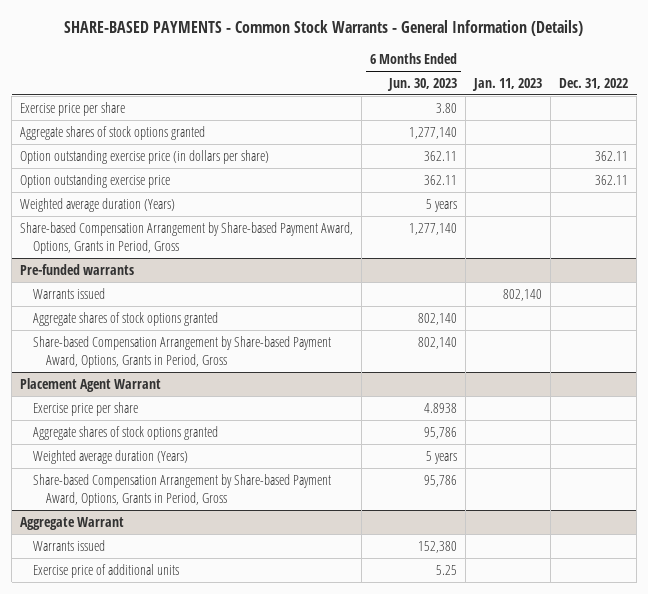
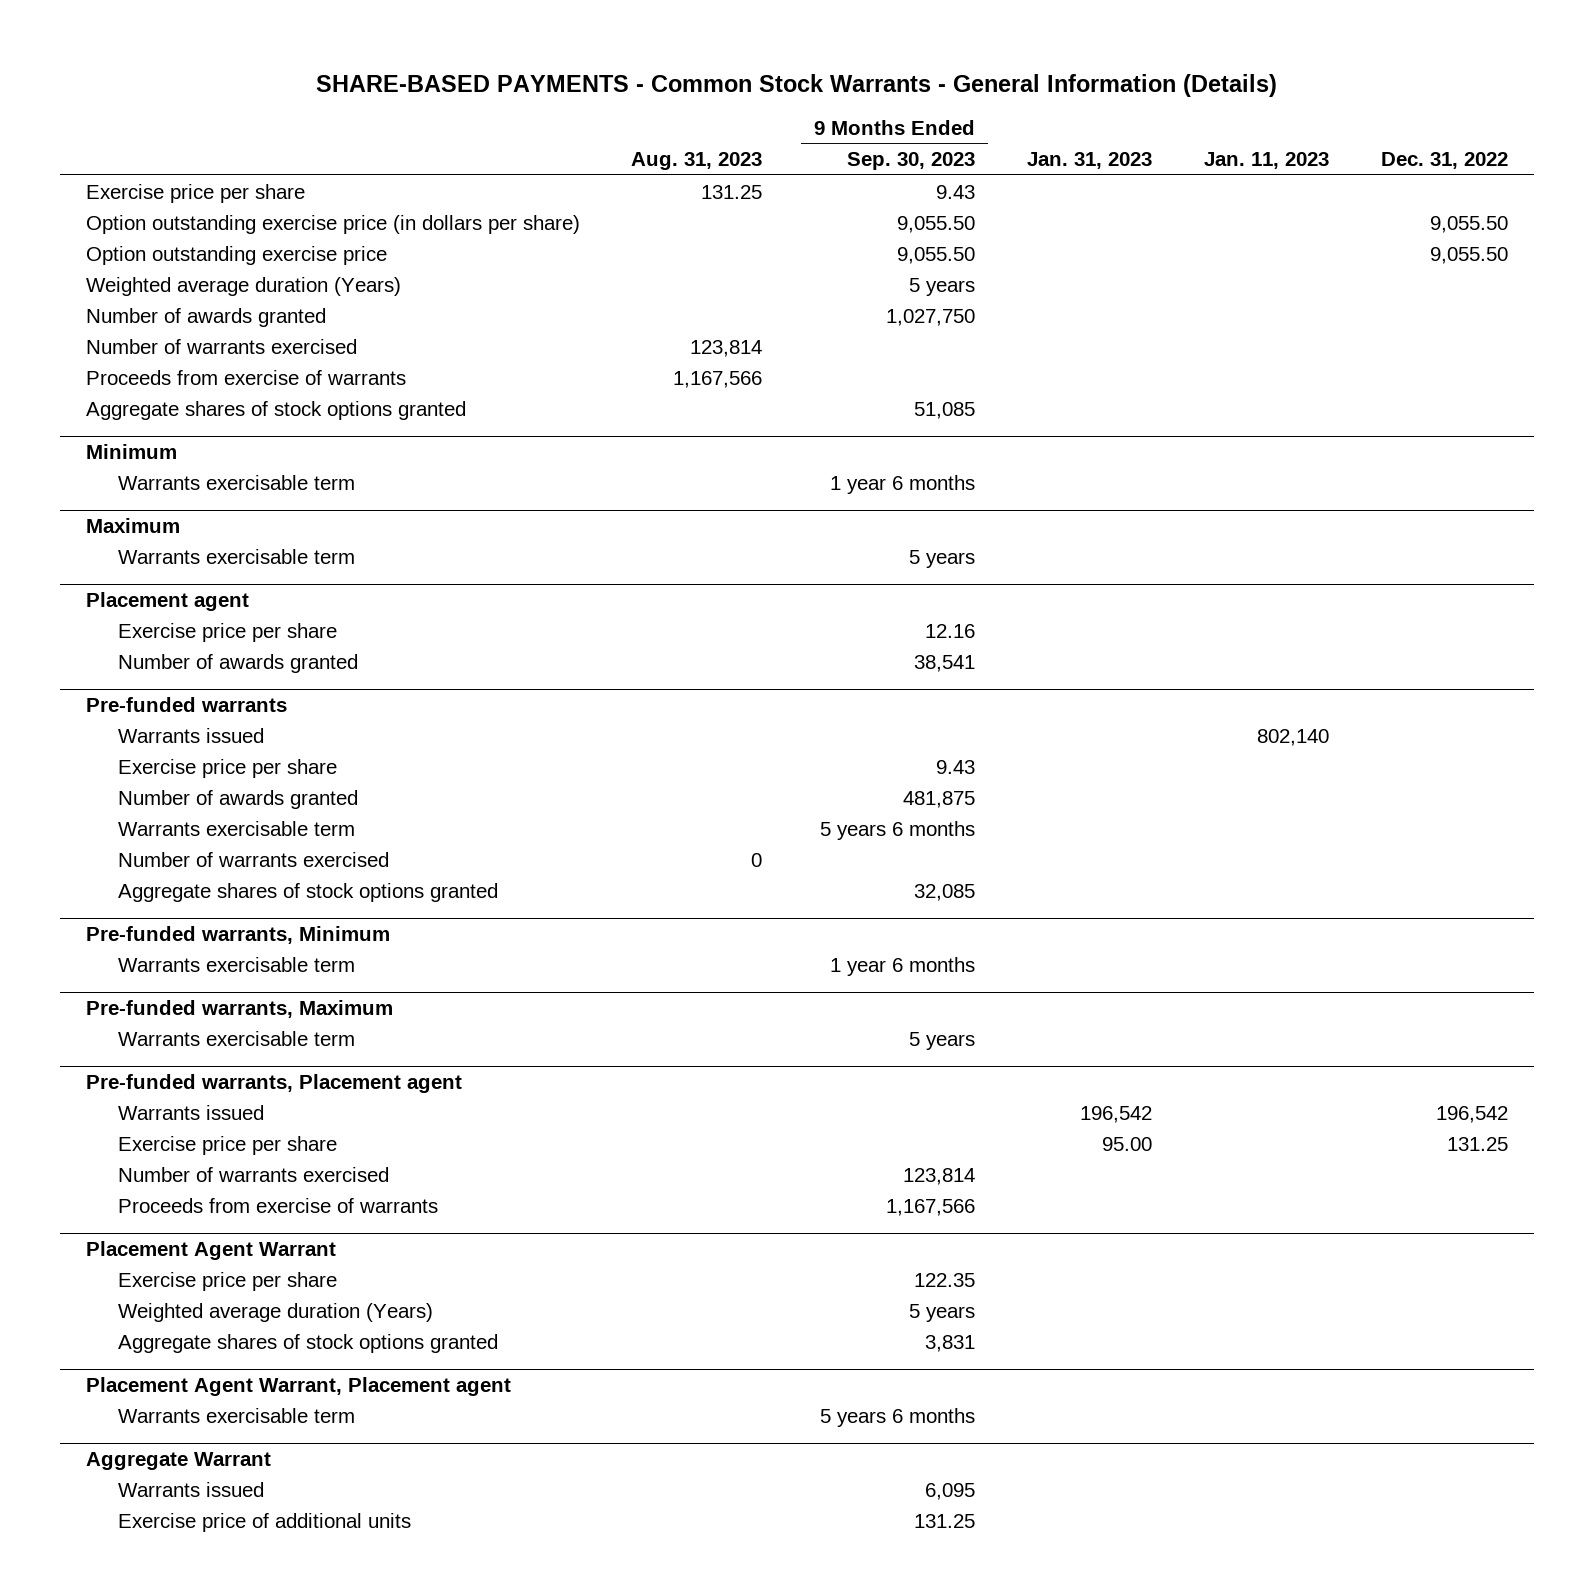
- | 6 Months Ended Jun. 30, 2023 | Jan. 11, 2023 | Dec. 31, 2022
+ | Aug. 31, 2023 | 9 Months Ended Sep. 30, 2023 | Jan. 31, 2023 | Jan. 11, 2023 | Dec. 31, 2022
- Option outstanding exercise price (in dollars per share) | 362.11 | | 362.11
- Option outstanding exercise price | 362.11 | | 362.11
+ Option outstanding exercise price (in dollars per share) | | 9,055.50 | | | 9,055.50
+ Option outstanding exercise price | | 9,055.50 | | | 9,055.50
- Share-based Compensation Arrangement by Share-based Payment Award, Options, Grants in Period, Gross | 1,277,140 | |
+ Number of awards granted | | 1,027,750 | | |
+ Number of warrants exercised | 123,814 | | | |
+ Proceeds from exercise of warrants | 1,167,566 | | | |
moved down: Aggregate shares of stock options granted | | 51,085 | | |
+ Minimum
+ Warrants exercisable term | | 1 year 6 months | | |
+ Maximum
+ Warrants exercisable term | | 5 years | | |
+ Placement agent
+ Exercise price per share | | 12.16 | | |
+ Number of awards granted | | 38,541 | | |
@ Pre-funded warrants
+ Exercise price per share | | 9.43 | | |
+ Number of awards granted | | 481,875 | | |
+ Warrants exercisable term | | 5 years 6 months | | |
+ Number of warrants exercised | 0 | | | |
- Share-based Compensation Arrangement by Share-based Payment Award, Options, Grants in Period, Gross | 802,140 | |
+ Pre-funded warrants, Minimum
+ Warrants exercisable term | | 1 year 6 months | | |
+ Pre-funded warrants, Maximum
+ Warrants exercisable term | | 5 years | | |
+ Pre-funded warrants, Placement agent
+ Warrants issued | | | 196,542 | | 196,542
+ Exercise price per share | | | 95.00 | | 131.25
+ Number of warrants exercised | | 123,814 | | |
+ Proceeds from exercise of warrants | | 1,167,566 | | |
@ Placement Agent Warrant
- Share-based Compensation Arrangement by Share-based Payment Award, Options, Grants in Period, Gross | 95,786 | |
moved down: Aggregate shares of stock options granted | | 3,831 | | |
+ Placement Agent Warrant, Placement agent
+ Warrants exercisable term | | 5 years 6 months | | |

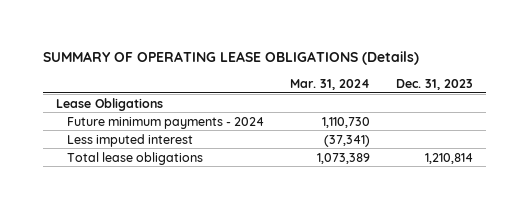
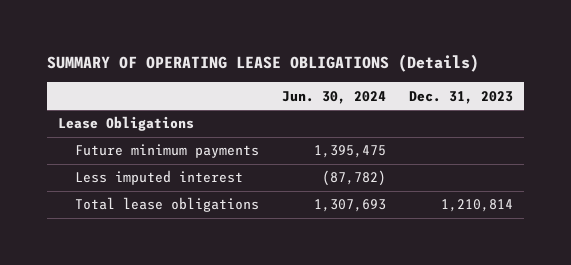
- | Mar. 31, 2024 | Dec. 31, 2023
+ | Jun. 30, 2024 | Dec. 31, 2023
- Future minimum payments - 2024 | 1,110,730 |
+ Future minimum payments | 1,395,475 |

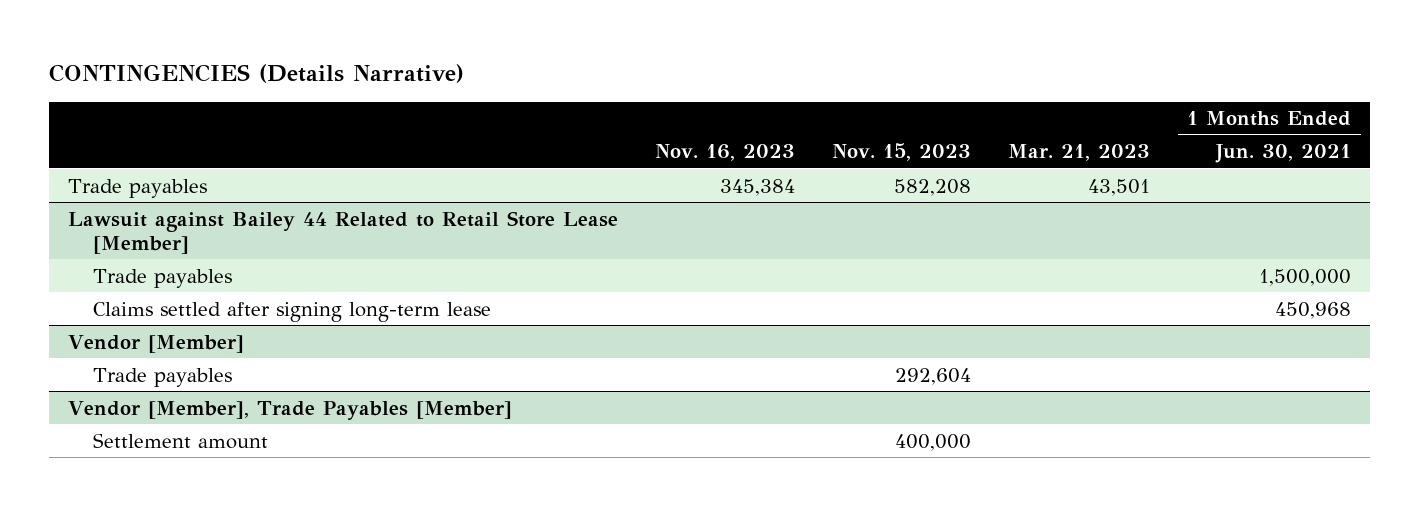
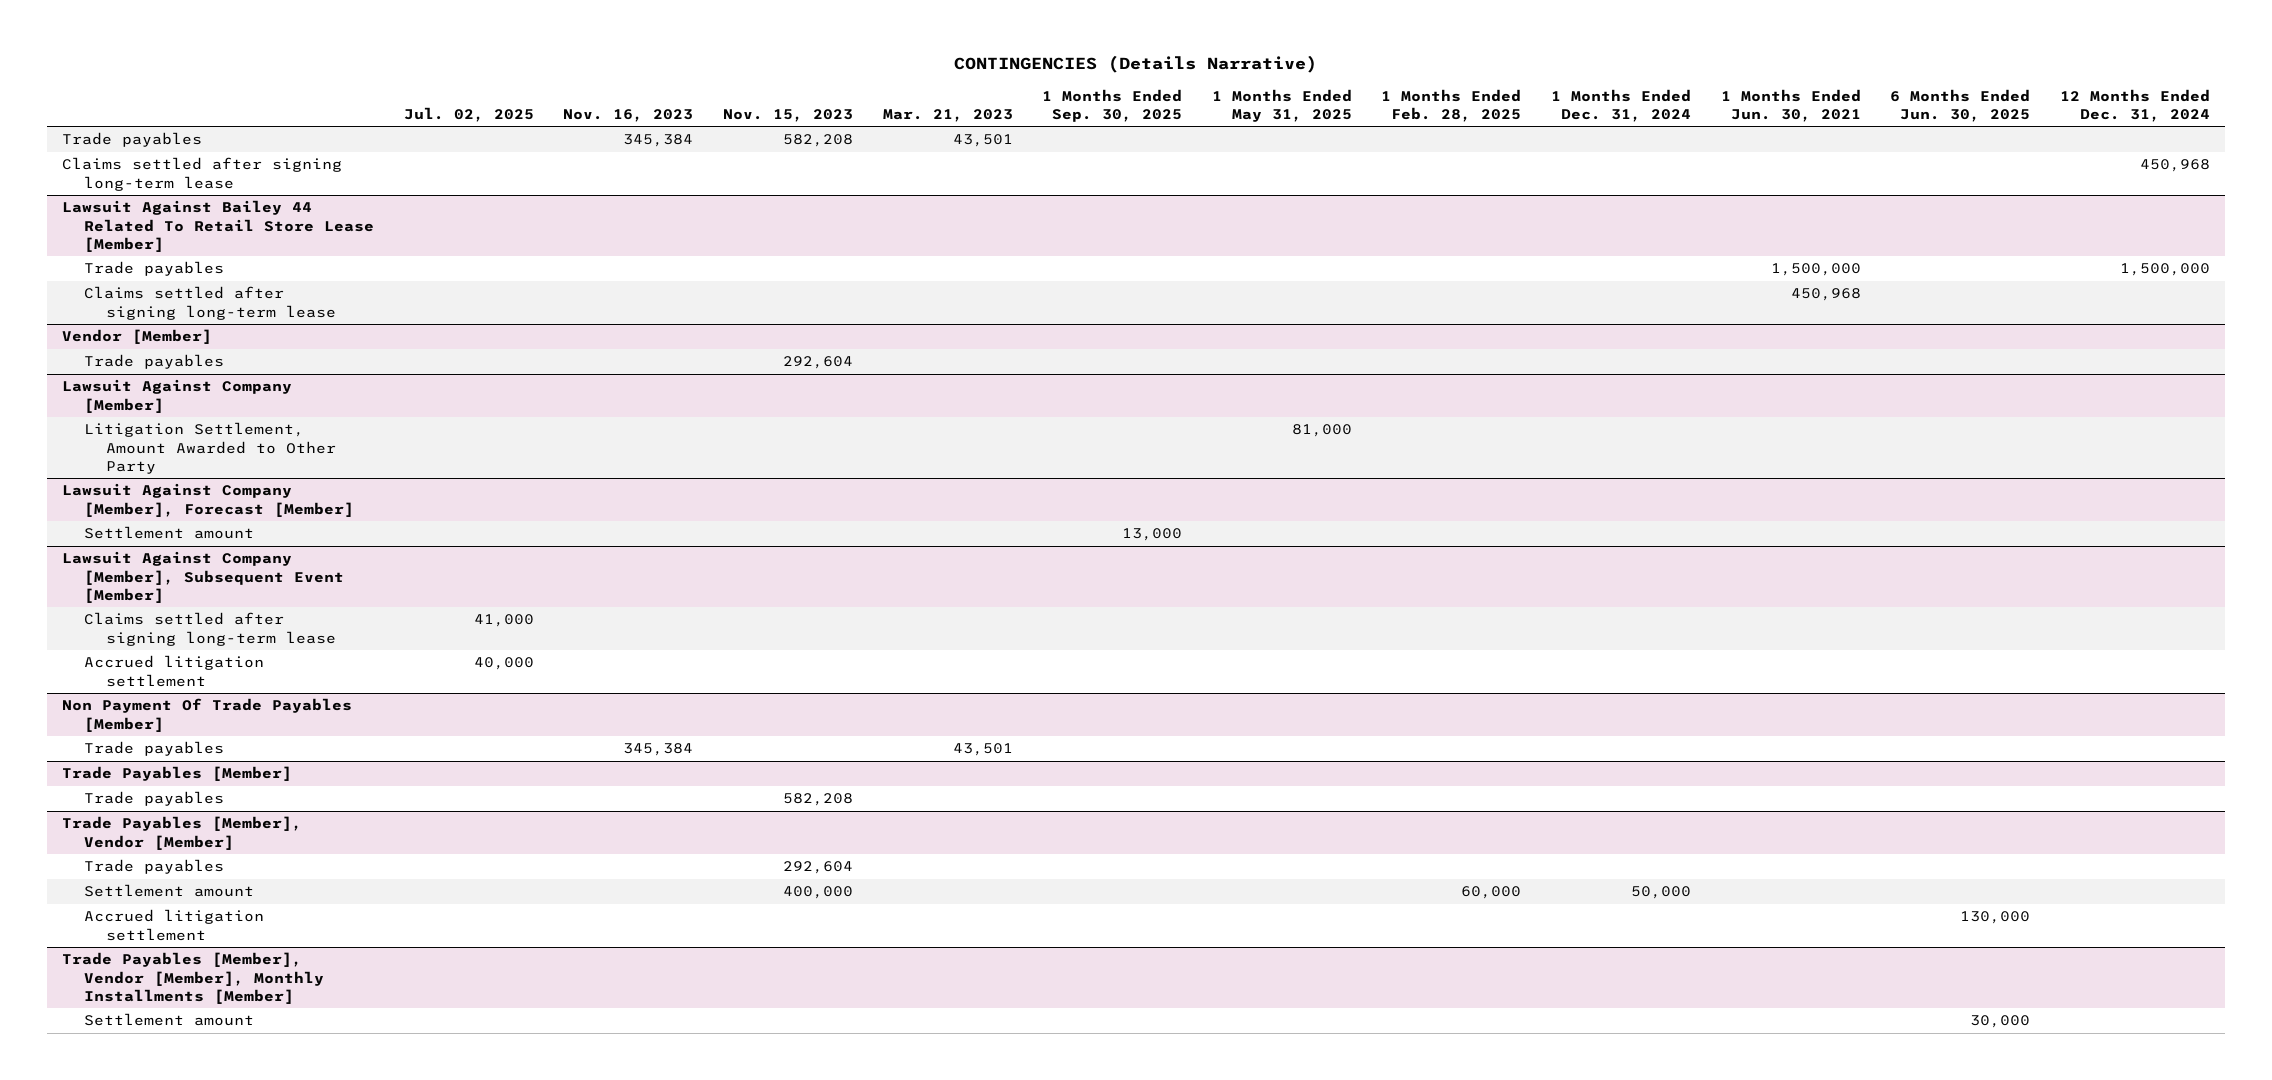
- | Nov. 16, 2023 | Nov. 15, 2023 | Mar. 21, 2023 | 1 Months Ended Jun. 30, 2021
+ | Jul. 02, 2025 | Nov. 16, 2023 | Nov. 15, 2023 | Mar. 21, 2023 | 1 Months Ended Sep. 30, 2025 | 1 Months Ended May 31, 2025 | 1 Months Ended Feb. 28, 2025 | 1 Months Ended Dec. 31, 2024 | 1 Months Ended Jun. 30, 2021 | 6 Months Ended Jun. 30, 2025 | 12 Months Ended Dec. 31, 2024
- Lawsuit against Bailey 44 Related to Retail Store Lease [Member]
+ Claims settled after signing long-term lease | | | | | | | | | | | 450,968
+ Lawsuit Against Bailey 44 Related To Retail Store Lease [Member]
- Vendor [Member], Trade Payables [Member]
+ Lawsuit Against Company [Member]
+ Litigation Settlement, Amount Awarded to Other Party | | | | | | 81,000 | | | | |
+ Lawsuit Against Company [Member], Forecast [Member]
+ Settlement amount | | | | | 13,000 | | | | | |
+ Lawsuit Against Company [Member], Subsequent Event [Member]
+ Claims settled after signing long-term lease | 41,000 | | | | | | | | | |
+ Accrued litigation settlement | 40,000 | | | | | | | | | |
+ Non Payment Of Trade Payables [Member]
+ Trade payables | | 345,384 | | 43,501 | | | | | | |
+ Trade Payables [Member]
+ Trade payables | | | 582,208 | | | | | | | |
+ Trade Payables [Member], Vendor [Member]
+ Trade payables | | | 292,604 | | | | | | | |
+ Accrued litigation settlement | | | | | | | | | | 130,000 |
+ Trade Payables [Member], Vendor [Member], Monthly Installments [Member]
+ Settlement amount | | | | | | | | | | 30,000 |

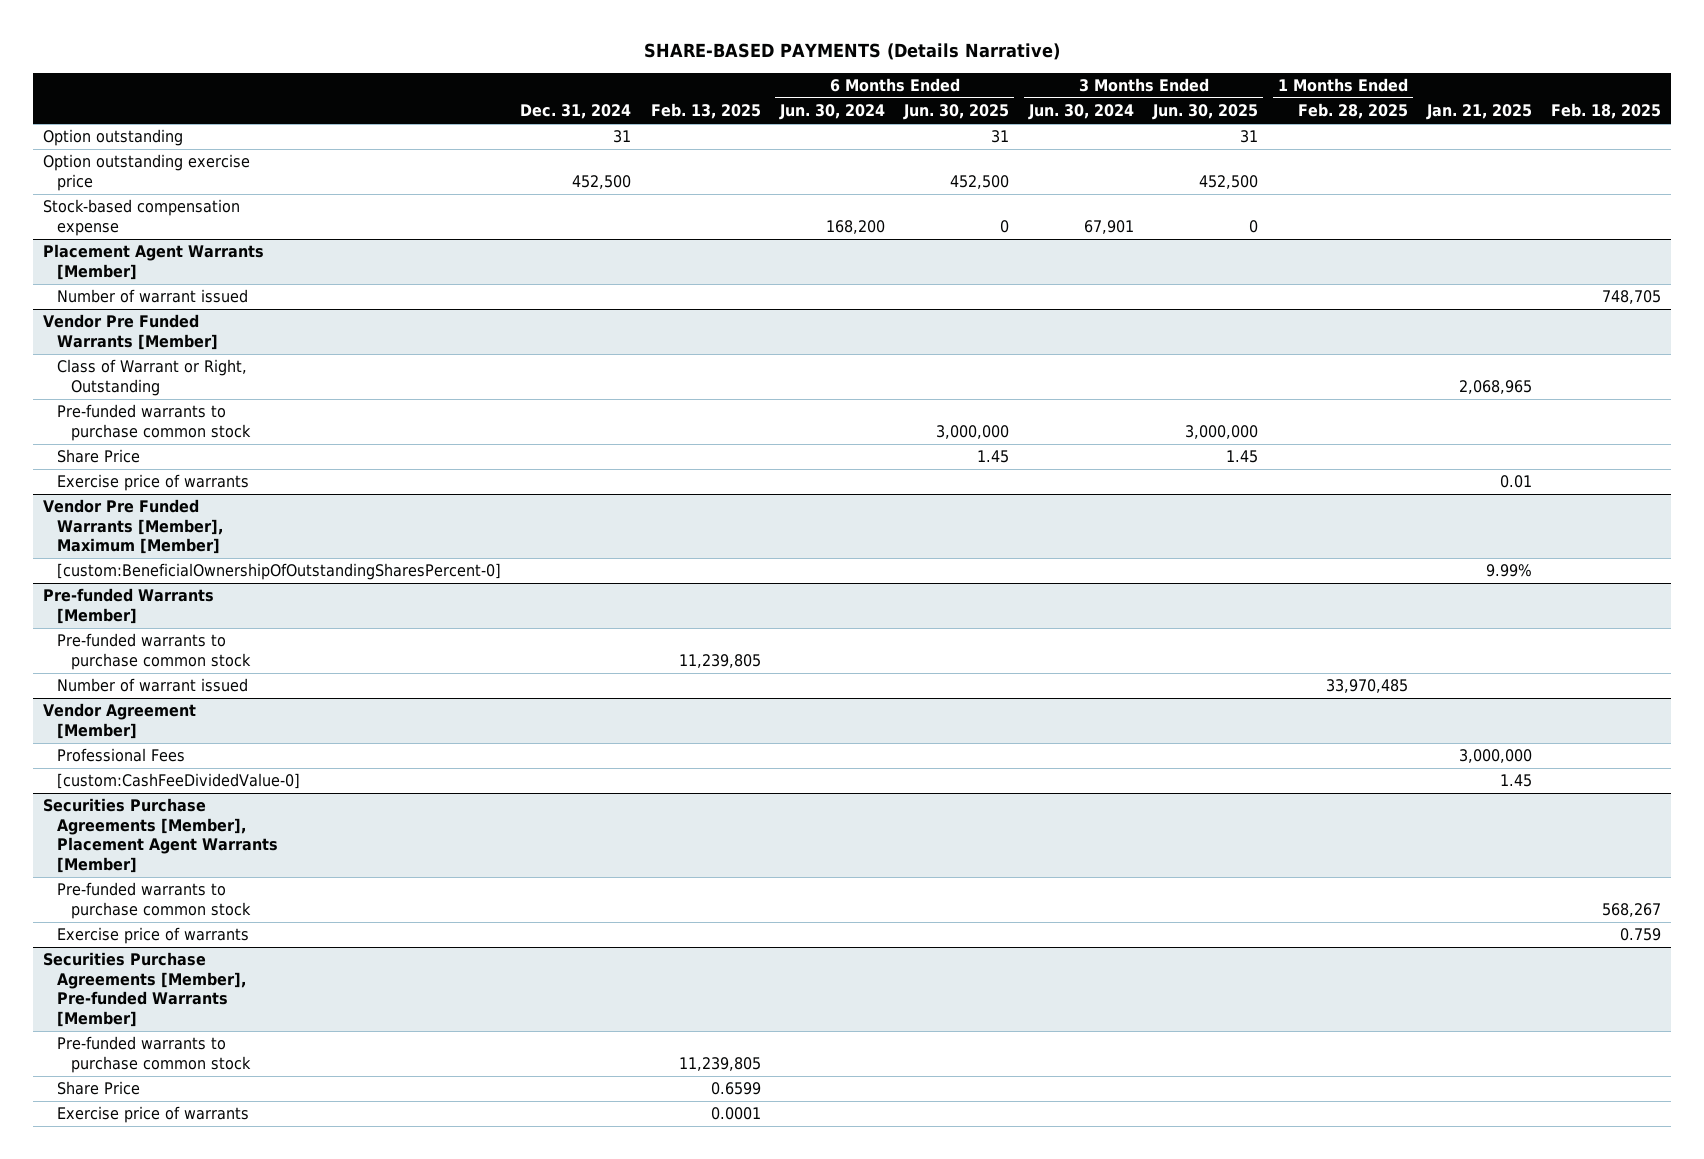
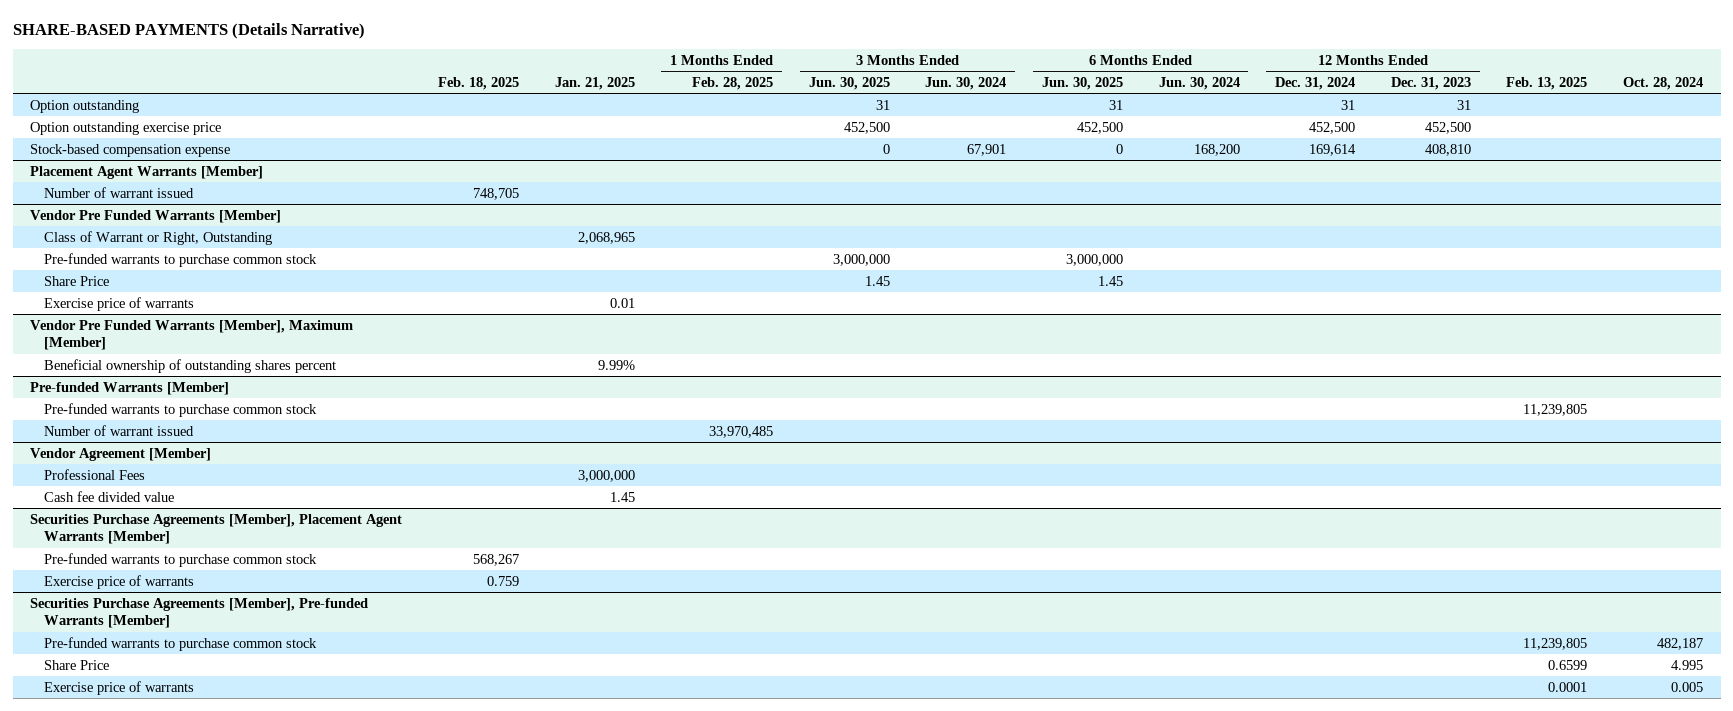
- | Dec. 31, 2024 | Feb. 13, 2025 | 6 Months Ended Jun. 30, 2024 | 6 Months Ended Jun. 30, 2025 | 3 Months Ended Jun. 30, 2024 | 3 Months Ended Jun. 30, 2025 | 1 Months Ended Feb. 28, 2025 | Jan. 21, 2025 | Feb. 18, 2025
+ | Feb. 18, 2025 | Jan. 21, 2025 | 1 Months Ended Feb. 28, 2025 | 3 Months Ended Jun. 30, 2025 | 3 Months Ended Jun. 30, 2024 | 6 Months Ended Jun. 30, 2025 | 6 Months Ended Jun. 30, 2024 | 12 Months Ended Dec. 31, 2024 | 12 Months Ended Dec. 31, 2023 | Feb. 13, 2025 | Oct. 28, 2024
@ Vendor Pre Funded Warrants [Member], Maximum [Member]
- [custom:BeneficialOwnershipOfOutstandingSharesPercent-0] | | | | | | | | 9.99% |
+ Beneficial ownership of outstanding shares percent | | 9.99% | | | | | | | | |
@ Vendor Agreement [Member]
- [custom:CashFeeDividedValue-0] | | | | | | | | 1.45 |
+ Cash fee divided value | | 1.45 | | | | | | | | |

